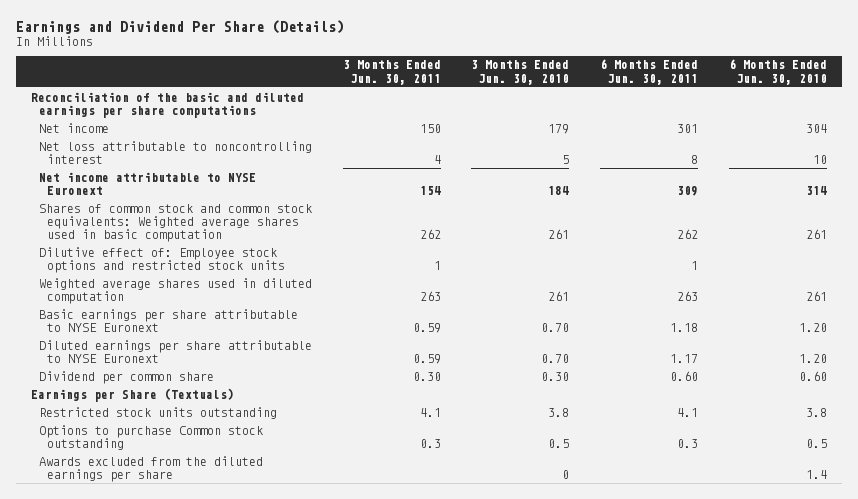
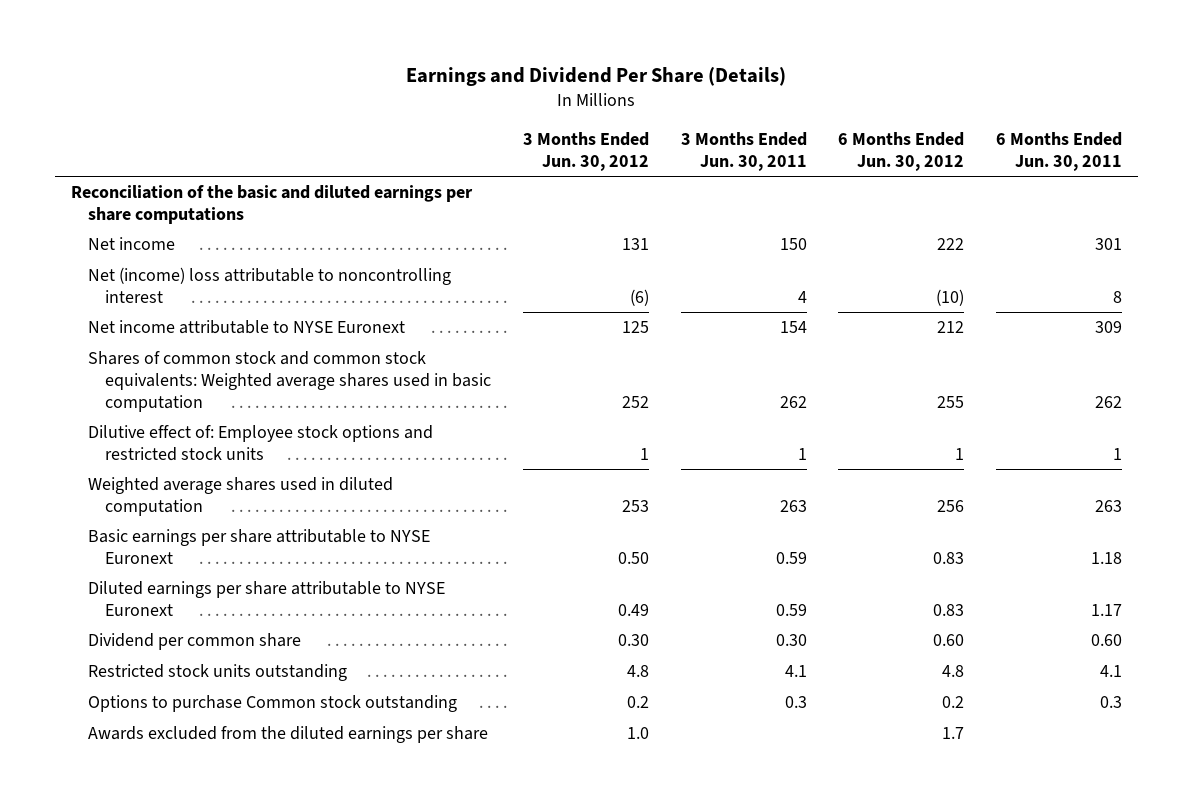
- | 3 Months Ended Jun. 30, 2011 | 3 Months Ended Jun. 30, 2010 | 6 Months Ended Jun. 30, 2011 | 6 Months Ended Jun. 30, 2010
+ | 3 Months Ended Jun. 30, 2012 | 3 Months Ended Jun. 30, 2011 | 6 Months Ended Jun. 30, 2012 | 6 Months Ended Jun. 30, 2011
- Net loss attributable to noncontrolling interest | 4 | 5 | 8 | 10
+ Net (income) loss attributable to noncontrolling interest | (6) | 4 | (10) | 8
- Earnings per Share (Textuals)

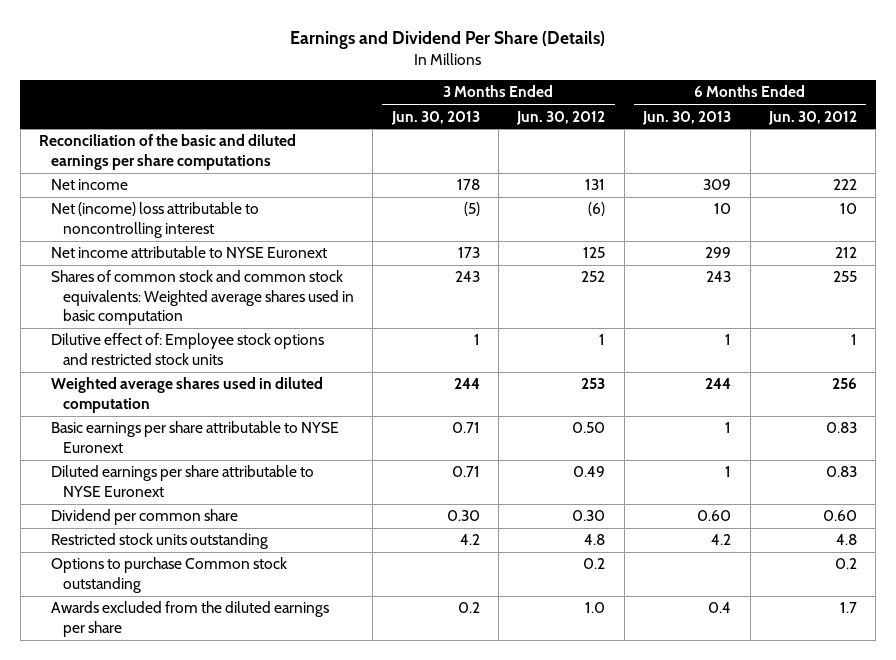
- | 3 Months Ended Jun. 30, 2012 | 3 Months Ended Jun. 30, 2011 | 6 Months Ended Jun. 30, 2012 | 6 Months Ended Jun. 30, 2011
+ | 3 Months Ended Jun. 30, 2013 | 3 Months Ended Jun. 30, 2012 | 6 Months Ended Jun. 30, 2013 | 6 Months Ended Jun. 30, 2012
- Net (income) loss attributable to noncontrolling interest | (6) | 4 | (10) | 8
+ Net (income) loss attributable to noncontrolling interest | (5) | (6) | 10 | 10

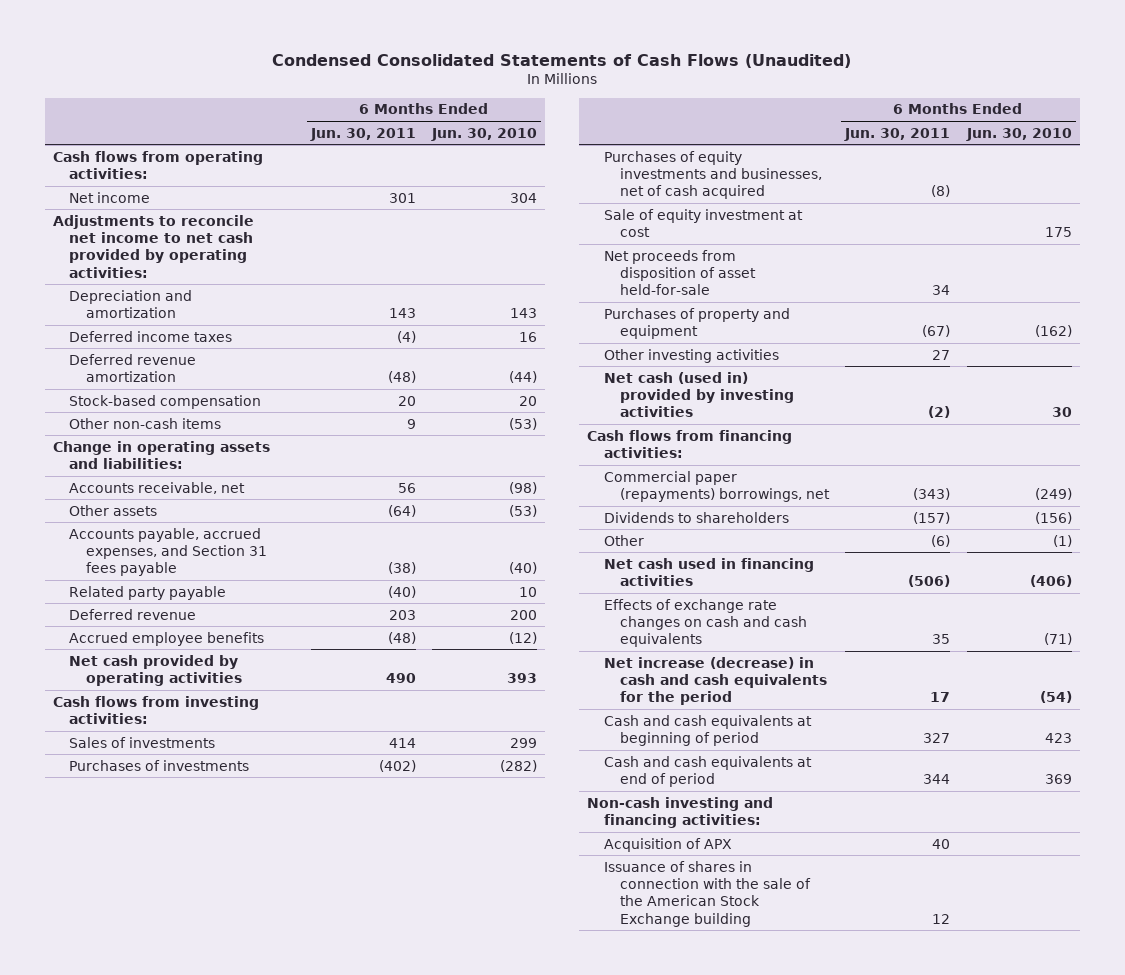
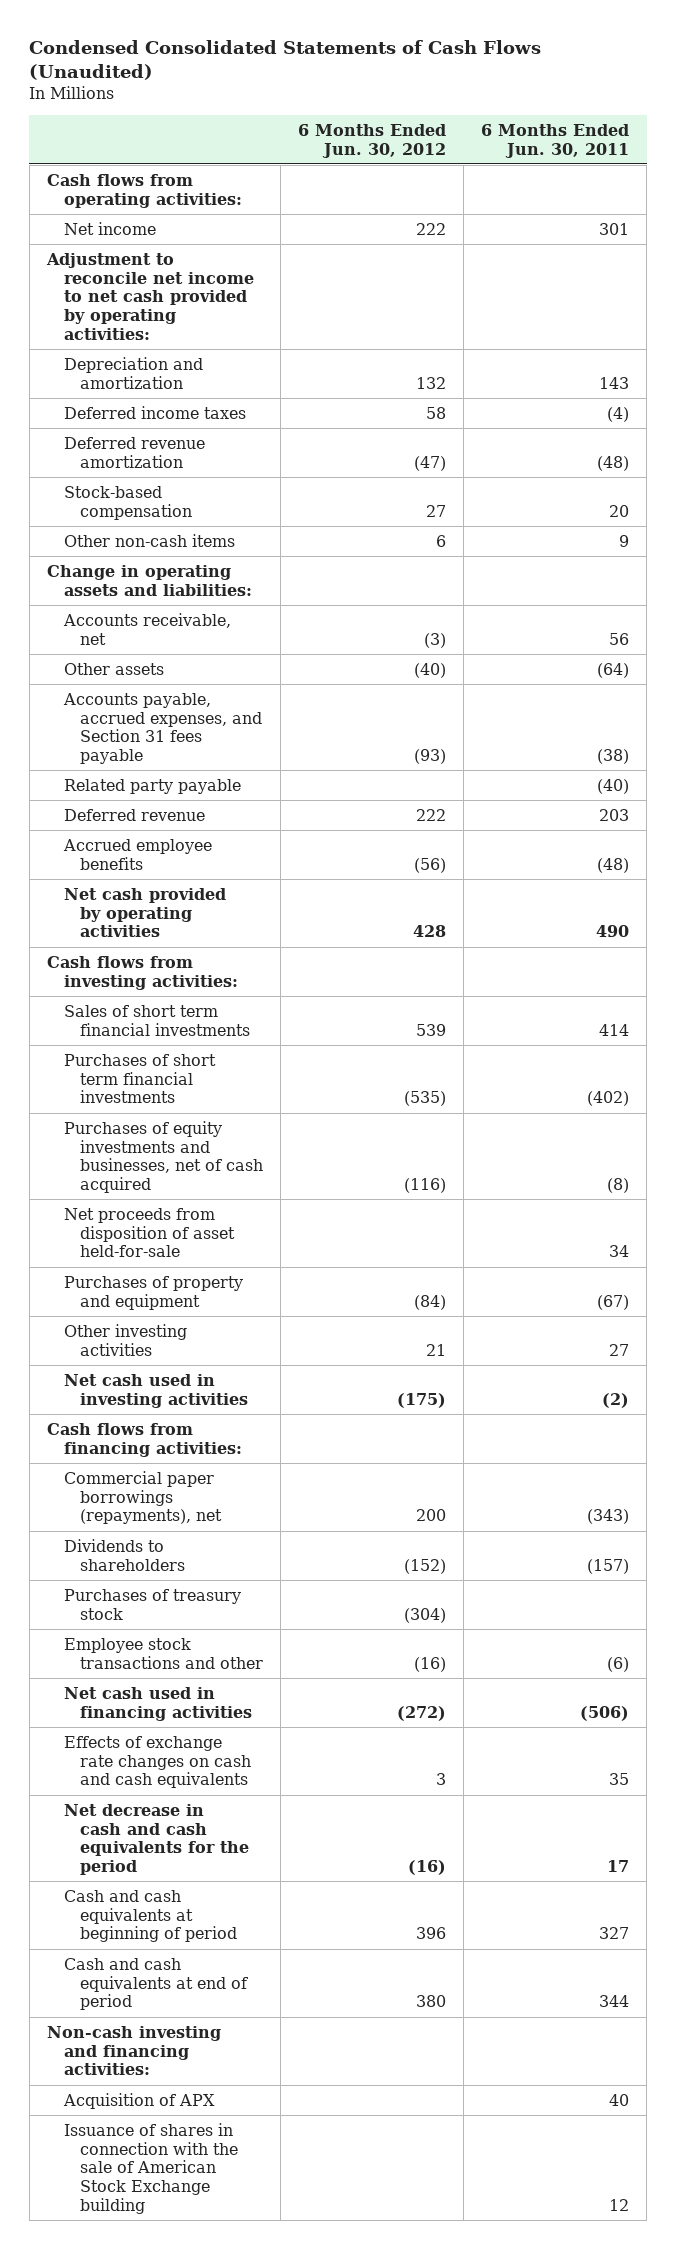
- | 6 Months Ended Jun. 30, 2011 | 6 Months Ended Jun. 30, 2010
+ | 6 Months Ended Jun. 30, 2012 | 6 Months Ended Jun. 30, 2011
- Adjustments to reconcile net income to net cash provided by operating activities:
+ Adjustment to reconcile net income to net cash provided by operating activities:
- Sales of investments | 414 | 299
- Purchases of investments | (402) | (282)
+ Sales of short term financial investments | 539 | 414
+ Purchases of short term financial investments | (535) | (402)
- Sale of equity investment at cost | | 175
- Net cash (used in) provided by investing activities | (2) | 30
+ Net cash used in investing activities | (175) | (2)
- Commercial paper (repayments) borrowings, net | (343) | (249)
+ Commercial paper borrowings (repayments), net | 200 | (343)
- Other | (6) | (1)
+ Purchases of treasury stock | (304) |
+ Employee stock transactions and other | (16) | (6)
- Net increase (decrease) in cash and cash equivalents for the period | 17 | (54)
+ Net decrease in cash and cash equivalents for the period | (16) | 17
- Issuance of shares in connection with the sale of the American Stock Exchange building | 12 |
+ Issuance of shares in connection with the sale of American Stock Exchange building | | 12

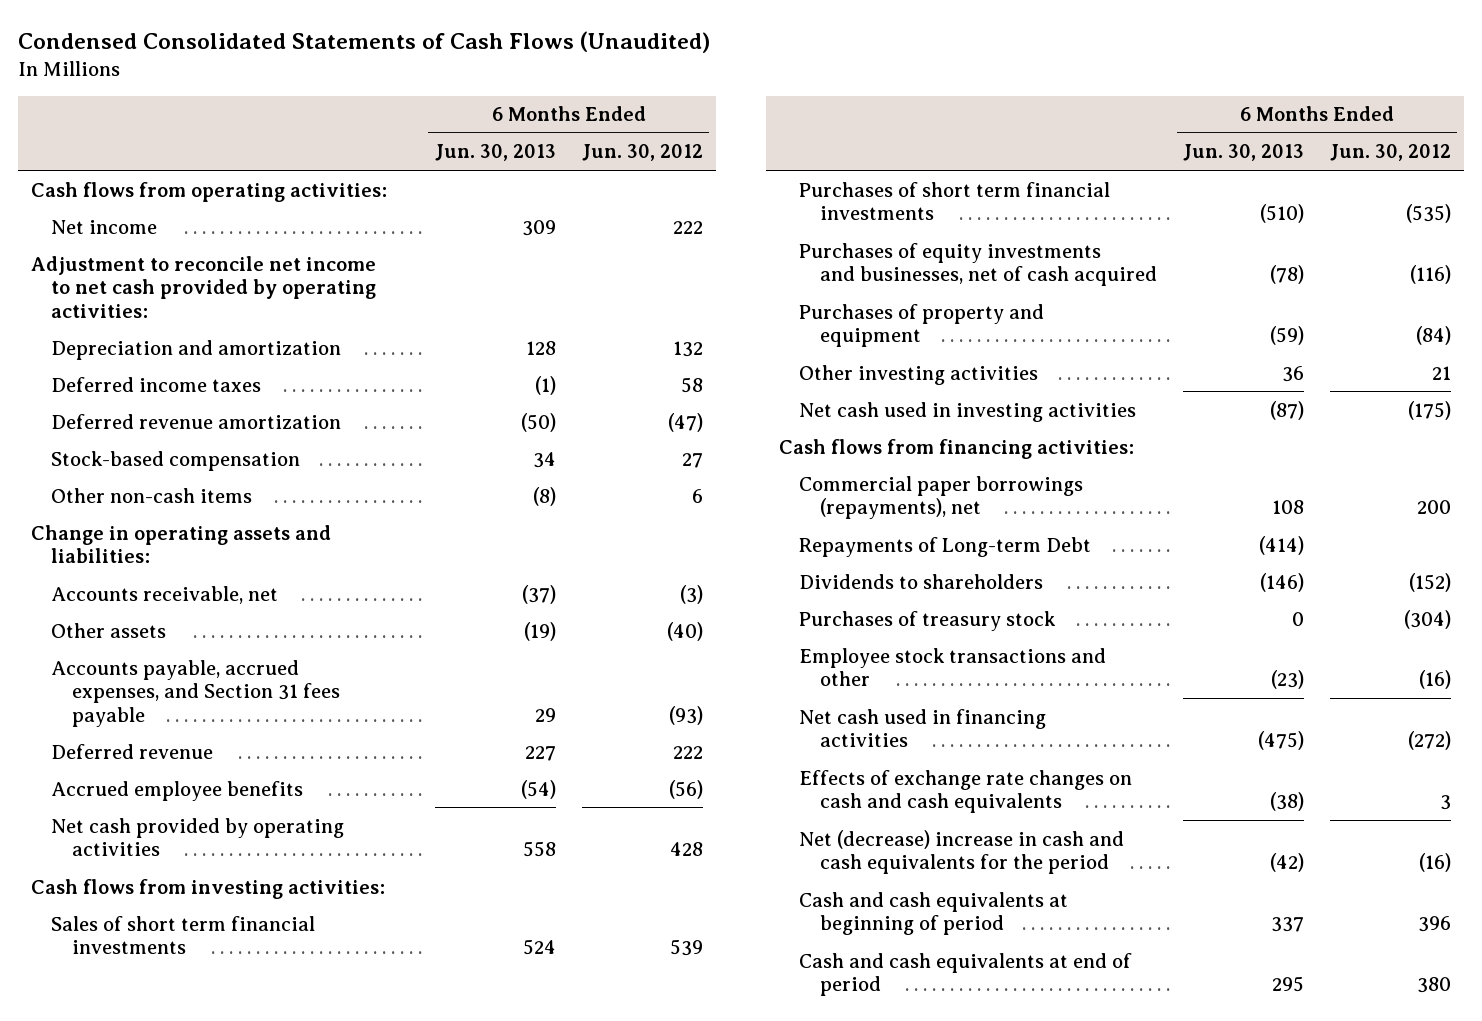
- | 6 Months Ended Jun. 30, 2012 | 6 Months Ended Jun. 30, 2011
+ | 6 Months Ended Jun. 30, 2013 | 6 Months Ended Jun. 30, 2012
- Related party payable | | (40)
- Net proceeds from disposition of asset held-for-sale | | 34
+ Repayments of Long-term Debt | (414) |
- Net decrease in cash and cash equivalents for the period | (16) | 17
+ Net (decrease) increase in cash and cash equivalents for the period | (42) | (16)
- Non-cash investing and financing activities:
- Acquisition of APX | | 40
- Issuance of shares in connection with the sale of American Stock Exchange building | | 12

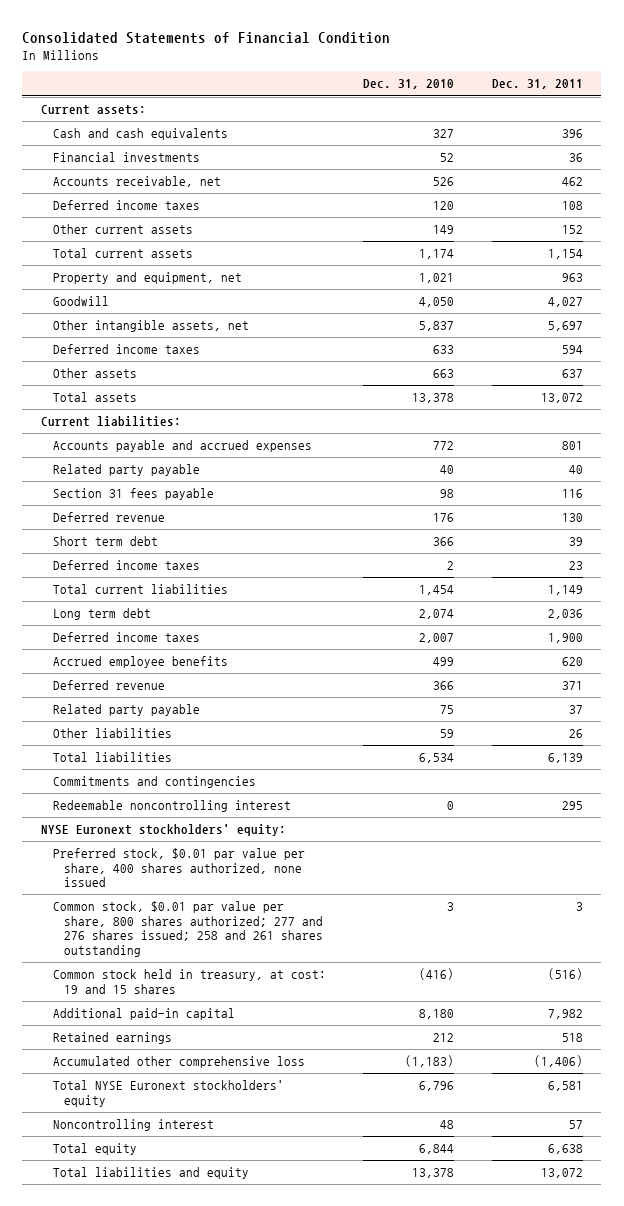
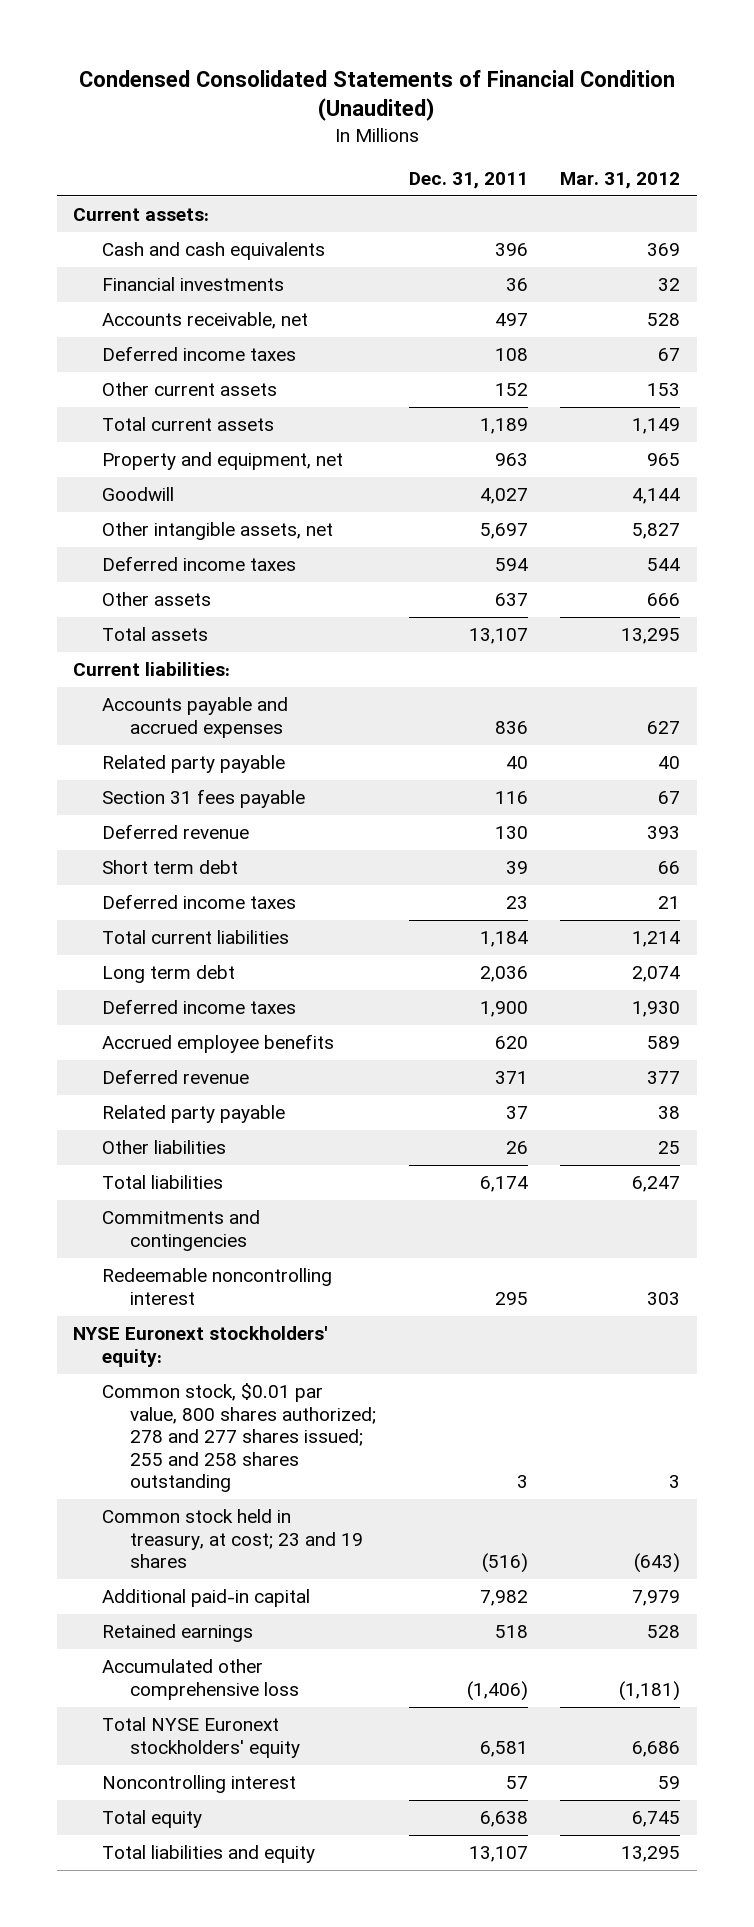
- Consolidated Statements of Financial Condition
+ Condensed Consolidated Statements of Financial Condition (Unaudited)
- | Dec. 31, 2010 | Dec. 31, 2011
+ | Dec. 31, 2011 | Mar. 31, 2012
- Accounts receivable, net | 526 | 462
+ Accounts receivable, net | 497 | 528
- Total current assets | 1,174 | 1,154
+ Total current assets | 1,189 | 1,149
- Total assets | 13,378 | 13,072
+ Total assets | 13,107 | 13,295
- Accounts payable and accrued expenses | 772 | 801
+ Accounts payable and accrued expenses | 836 | 627
- Total current liabilities | 1,454 | 1,149
+ Total current liabilities | 1,184 | 1,214
- Total liabilities | 6,534 | 6,139
+ Total liabilities | 6,174 | 6,247
- Preferred stock, $0.01 par value per share, 400 shares authorized, none issued
- Common stock, $0.01 par value per share, 800 shares authorized; 277 and 276 shares issued; 258 and 261 shares outstanding | 3 | 3
- Common stock held in treasury, at cost: 19 and 15 shares | (416) | (516)
+ Common stock, $0.01 par value, 800 shares authorized; 278 and 277 shares issued; 255 and 258 shares outstanding | 3 | 3
+ Common stock held in treasury, at cost; 23 and 19 shares | (516) | (643)
- Total liabilities and equity | 13,378 | 13,072
+ Total liabilities and equity | 13,107 | 13,295

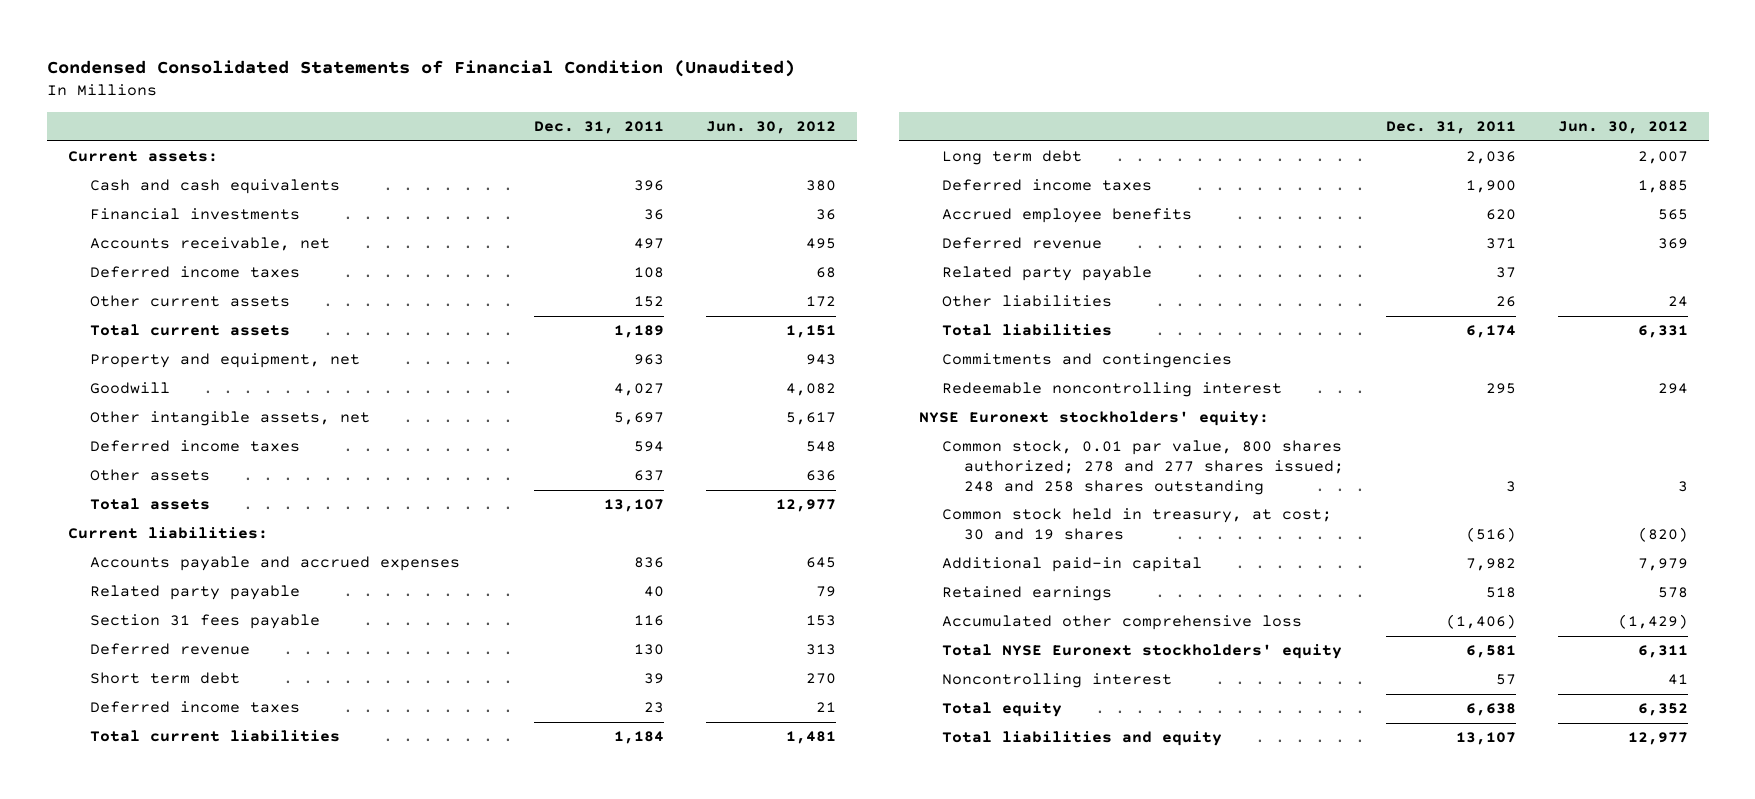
- | Dec. 31, 2011 | Mar. 31, 2012
+ | Dec. 31, 2011 | Jun. 30, 2012
- Common stock, $0.01 par value, 800 shares authorized; 278 and 277 shares issued; 255 and 258 shares outstanding | 3 | 3
- Common stock held in treasury, at cost; 23 and 19 shares | (516) | (643)
+ Common stock, 0.01 par value, 800 shares authorized; 278 and 277 shares issued; 248 and 258 shares outstanding | 3 | 3
+ Common stock held in treasury, at cost; 30 and 19 shares | (516) | (820)

